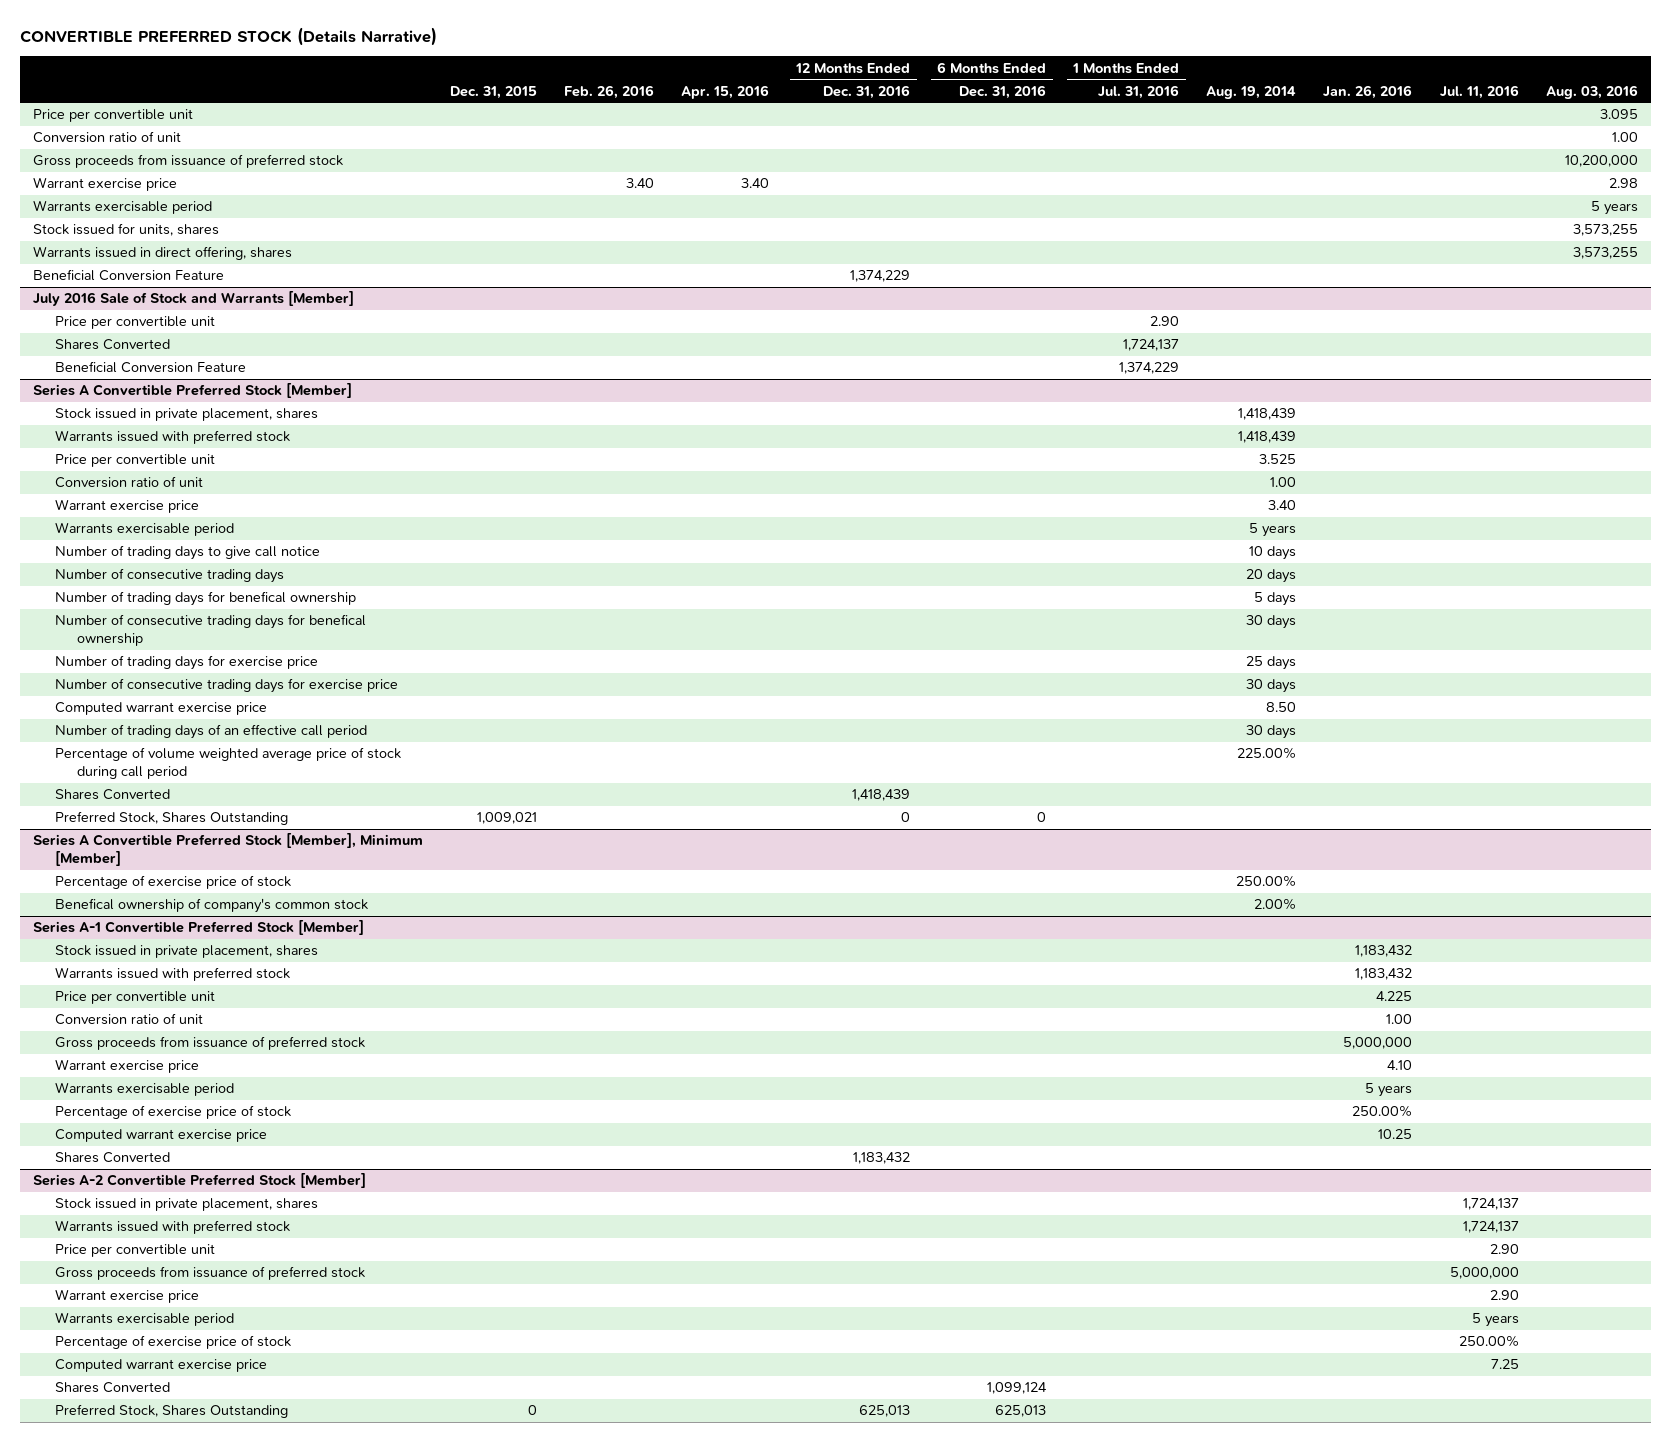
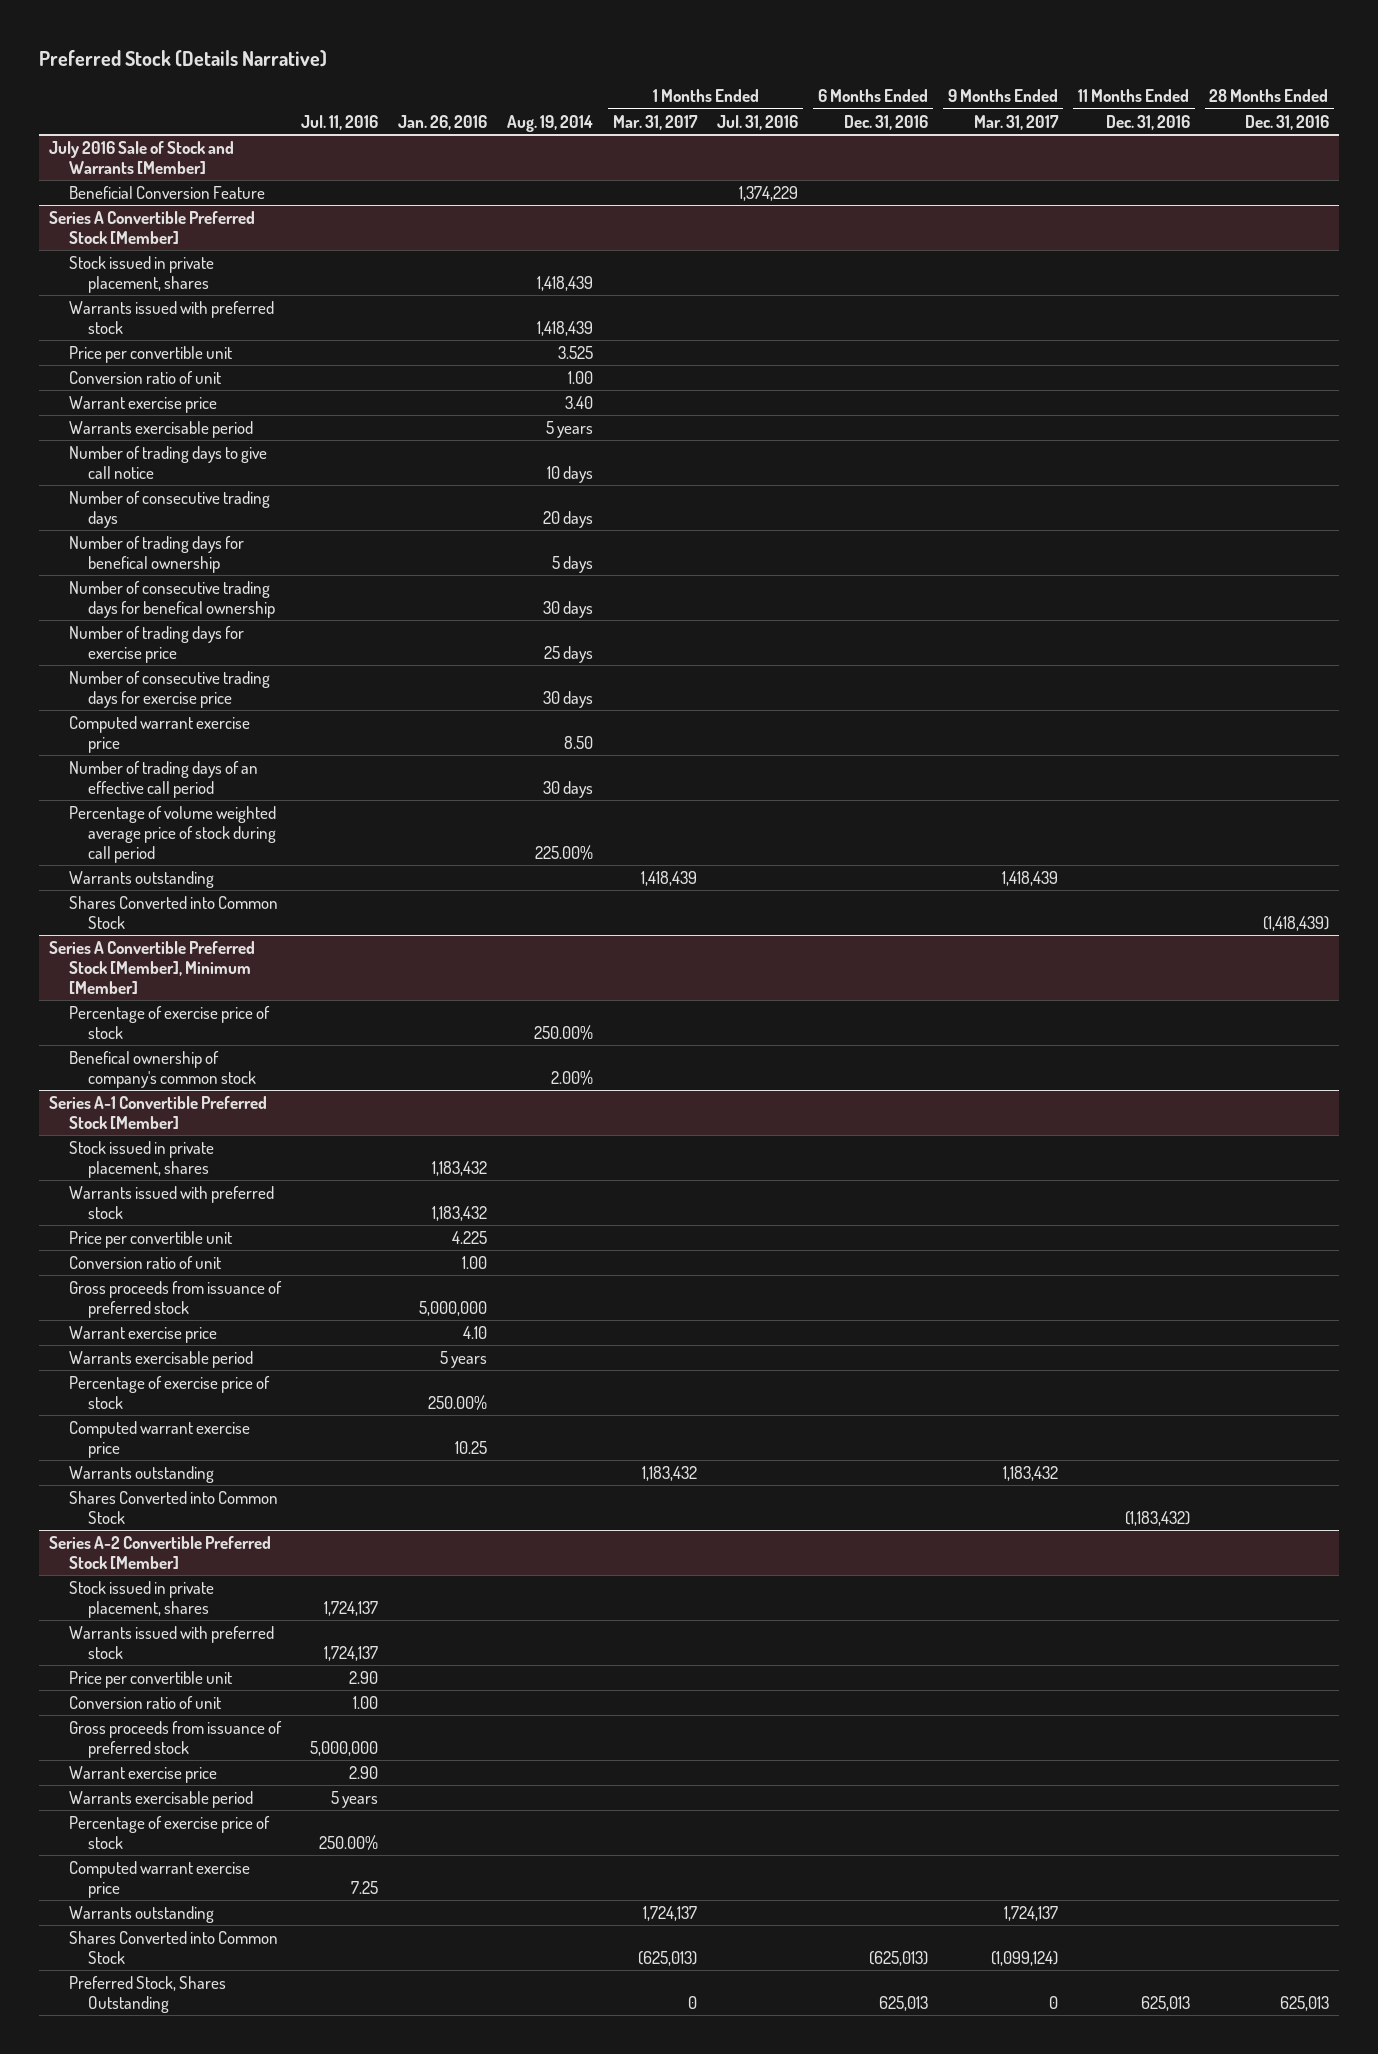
- CONVERTIBLE PREFERRED STOCK (Details Narrative)
+ Preferred Stock (Details Narrative)
- | Dec. 31, 2015 | Feb. 26, 2016 | Apr. 15, 2016 | 12 Months Ended Dec. 31, 2016 | 6 Months Ended Dec. 31, 2016 | 1 Months Ended Jul. 31, 2016 | Aug. 19, 2014 | Jan. 26, 2016 | Jul. 11, 2016 | Aug. 03, 2016
+ | Jul. 11, 2016 | Jan. 26, 2016 | Aug. 19, 2014 | 1 Months Ended Mar. 31, 2017 | 1 Months Ended Jul. 31, 2016 | 6 Months Ended Dec. 31, 2016 | 9 Months Ended Mar. 31, 2017 | 11 Months Ended Dec. 31, 2016 | 28 Months Ended Dec. 31, 2016
- Price per convertible unit | | | | | | | | | | 3.095
- Conversion ratio of unit | | | | | | | | | | 1.00
- Gross proceeds from issuance of preferred stock | | | | | | | | | | 10,200,000
- Warrant exercise price | | 3.40 | 3.40 | | | | | | | 2.98
- Warrants exercisable period | | | | | | | | | | 5 years
- Stock issued for units, shares | | | | | | | | | | 3,573,255
- Warrants issued in direct offering, shares | | | | | | | | | | 3,573,255
- Beneficial Conversion Feature | | | | 1,374,229 | | | | | |
@ July 2016 Sale of Stock and Warrants [Member]
- Price per convertible unit | | | | | | 2.90 | | | |
- Shares Converted | | | | | | 1,724,137 | | | |
@ Series A Convertible Preferred Stock [Member]
- Shares Converted | | | | 1,418,439 | | | | | |
- Preferred Stock, Shares Outstanding | 1,009,021 | | | 0 | 0 | | | | |
+ Warrants outstanding | | | | 1,418,439 | | | 1,418,439 | |
+ Shares Converted into Common Stock | | | | | | | | | (1,418,439)
@ Series A-1 Convertible Preferred Stock [Member]
- Shares Converted | | | | 1,183,432 | | | | | |
+ Warrants outstanding | | | | 1,183,432 | | | 1,183,432 | |
+ Shares Converted into Common Stock | | | | | | | | (1,183,432) |
@ Series A-2 Convertible Preferred Stock [Member]
+ Conversion ratio of unit | 1.00 | | | | | | | |
- Shares Converted | | | | | 1,099,124 | | | | |
+ Warrants outstanding | | | | 1,724,137 | | | 1,724,137 | |
+ Shares Converted into Common Stock | | | | (625,013) | | (625,013) | (1,099,124) | |

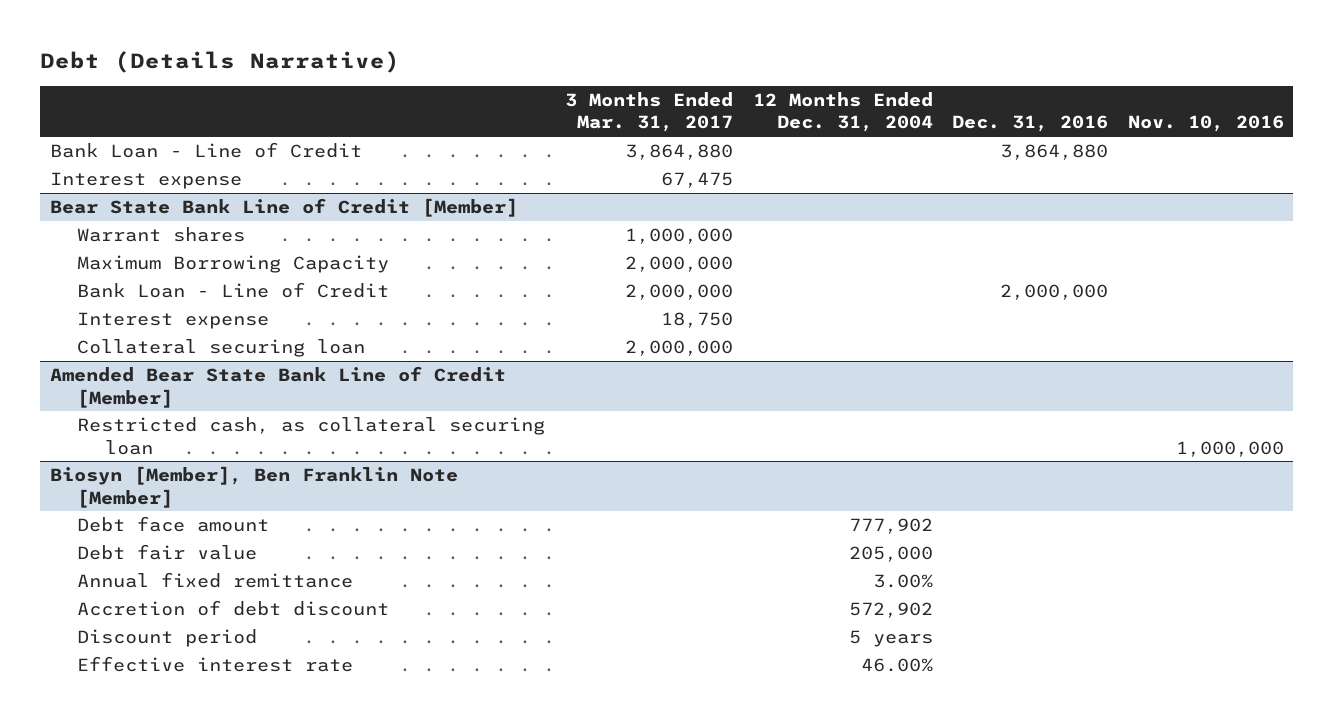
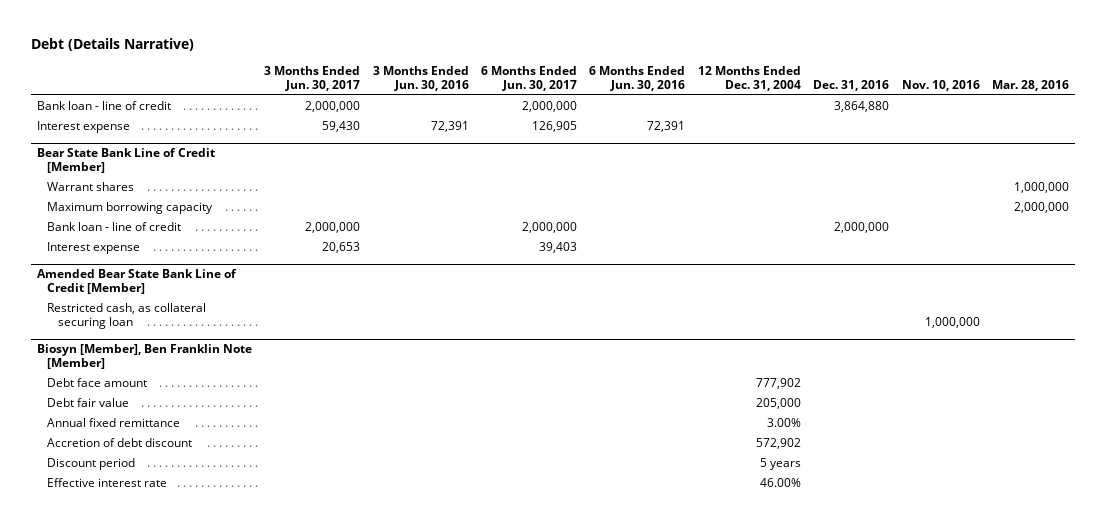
- | 3 Months Ended Mar. 31, 2017 | 12 Months Ended Dec. 31, 2004 | Dec. 31, 2016 | Nov. 10, 2016
+ | 3 Months Ended Jun. 30, 2017 | 3 Months Ended Jun. 30, 2016 | 6 Months Ended Jun. 30, 2017 | 6 Months Ended Jun. 30, 2016 | 12 Months Ended Dec. 31, 2004 | Dec. 31, 2016 | Nov. 10, 2016 | Mar. 28, 2016
- Bank Loan - Line of Credit | 3,864,880 | | 3,864,880 |
+ Bank loan - line of credit | 2,000,000 | | 2,000,000 | | | 3,864,880 | |
@ Bear State Bank Line of Credit [Member]
- Maximum Borrowing Capacity | 2,000,000 | | |
- Bank Loan - Line of Credit | 2,000,000 | | 2,000,000 |
+ Maximum borrowing capacity | | | | | | | | 2,000,000
+ Bank loan - line of credit | 2,000,000 | | 2,000,000 | | | 2,000,000 | |
- Collateral securing loan | 2,000,000 | | |

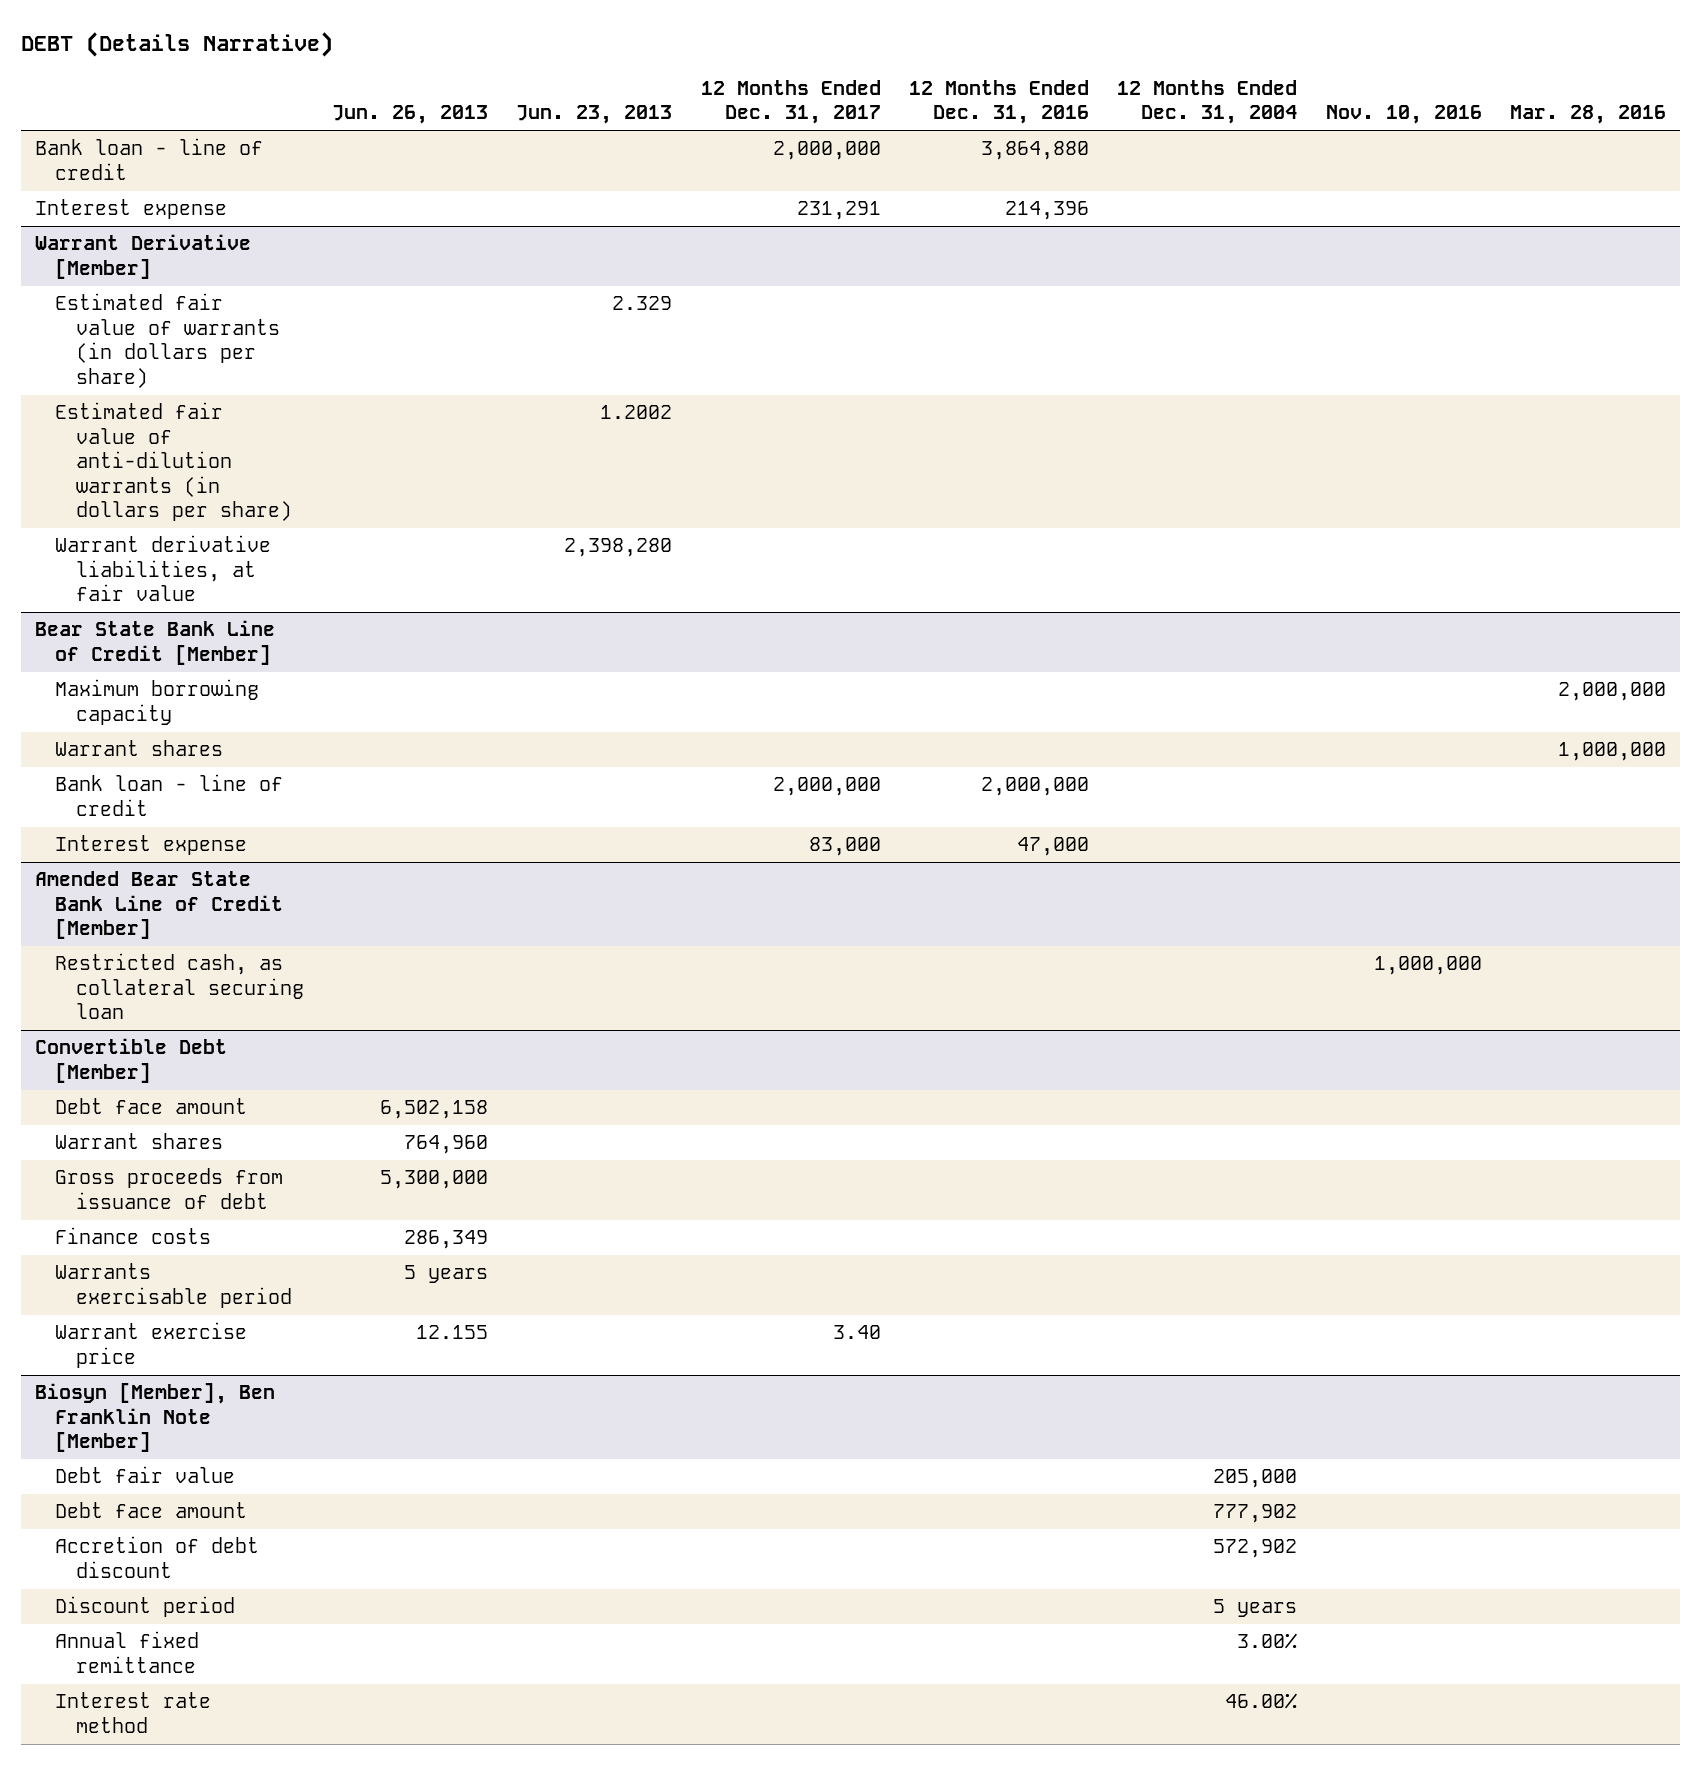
- Debt (Details Narrative)
+ DEBT (Details Narrative)
- | 3 Months Ended Jun. 30, 2017 | 3 Months Ended Jun. 30, 2016 | 6 Months Ended Jun. 30, 2017 | 6 Months Ended Jun. 30, 2016 | 12 Months Ended Dec. 31, 2004 | Dec. 31, 2016 | Nov. 10, 2016 | Mar. 28, 2016
+ | Jun. 26, 2013 | Jun. 23, 2013 | 12 Months Ended Dec. 31, 2017 | 12 Months Ended Dec. 31, 2016 | 12 Months Ended Dec. 31, 2004 | Nov. 10, 2016 | Mar. 28, 2016
+ Warrant Derivative [Member]
+ Estimated fair value of warrants (in dollars per share) | | 2.329 | | | | |
+ Estimated fair value of anti-dilution warrants (in dollars per share) | | 1.2002 | | | | |
+ Warrant derivative liabilities, at fair value | | 2,398,280 | | | | |
@ Bear State Bank Line of Credit [Member]
moved down: Warrant shares | | | | | | | 1,000,000
+ Convertible Debt [Member]
+ Debt face amount | 6,502,158 | | | | | |
+ Warrant shares | 764,960 | | | | | |
+ Gross proceeds from issuance of debt | 5,300,000 | | | | | |
+ Finance costs | 286,349 | | | | | |
+ Warrants exercisable period | 5 years | | | | | |
+ Warrant exercise price | 12.155 | | 3.40 | | | |
@ Biosyn [Member], Ben Franklin Note [Member]
moved down: Debt face amount | | | | | 777,902 | |
- Effective interest rate | | | | | 46.00% | | |
moved down: Annual fixed remittance | | | | | 3.00% | |
+ Interest rate method | | | | | 46.00% | |

